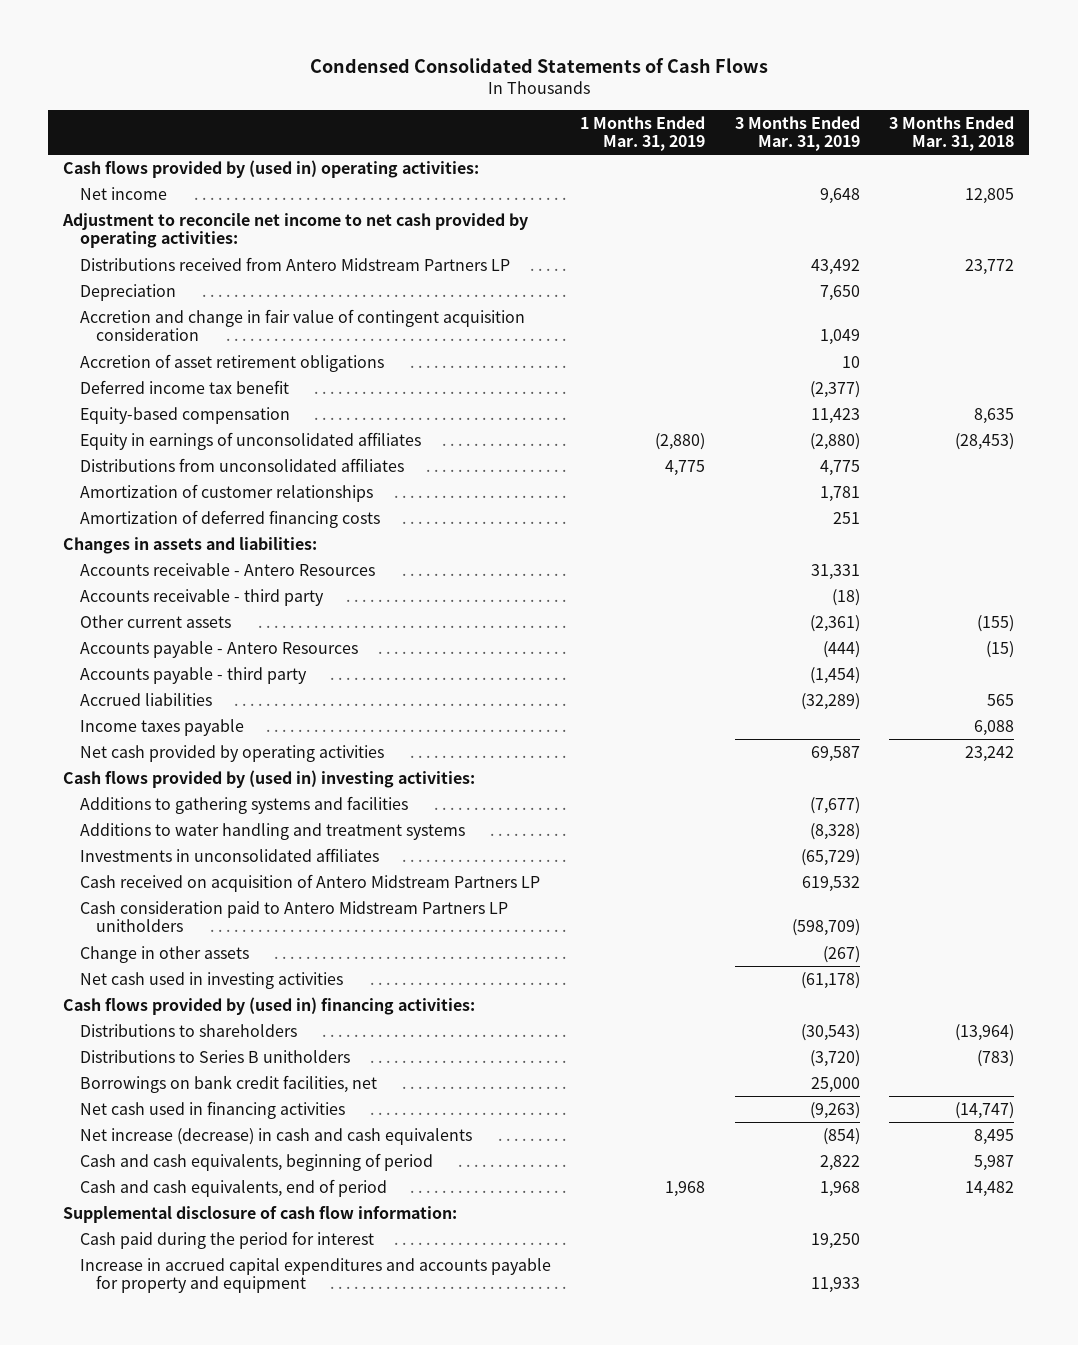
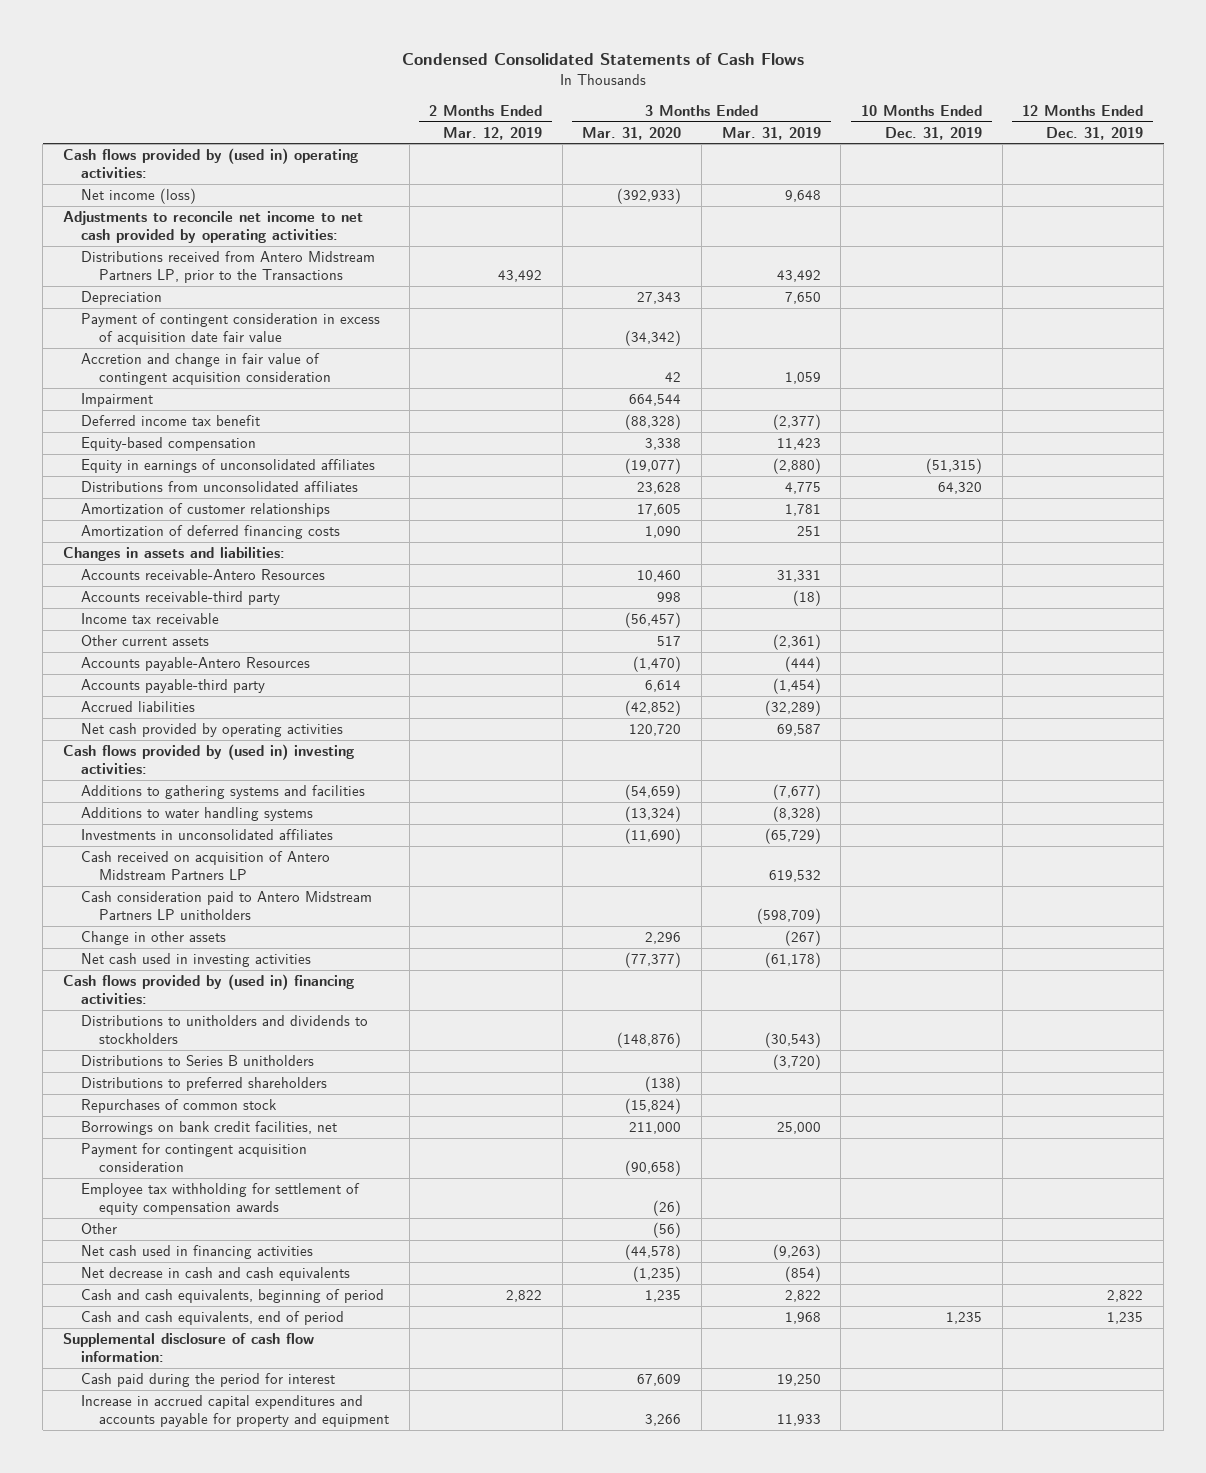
- | 1 Months Ended Mar. 31, 2019 | 3 Months Ended Mar. 31, 2019 | 3 Months Ended Mar. 31, 2018
+ | 2 Months Ended Mar. 12, 2019 | 3 Months Ended Mar. 31, 2020 | 3 Months Ended Mar. 31, 2019 | 10 Months Ended Dec. 31, 2019 | 12 Months Ended Dec. 31, 2019
- Net income | | 9,648 | 12,805
- Adjustment to reconcile net income to net cash provided by operating activities:
- Distributions received from Antero Midstream Partners LP | | 43,492 | 23,772
+ Net income (loss) | | (392,933) | 9,648 | |
+ Adjustments to reconcile net income to net cash provided by operating activities:
+ Distributions received from Antero Midstream Partners LP, prior to the Transactions | 43,492 | | 43,492 | |
- Accretion and change in fair value of contingent acquisition consideration | | 1,049 |
- Accretion of asset retirement obligations | | 10 |
+ Payment of contingent consideration in excess of acquisition date fair value | | (34,342) | | |
+ Accretion and change in fair value of contingent acquisition consideration | | 42 | 1,059 | |
+ Impairment | | 664,544 | | |
- Accounts receivable - Antero Resources | | 31,331 |
- Accounts receivable - third party | | (18) |
+ Accounts receivable-Antero Resources | | 10,460 | 31,331 | |
+ Accounts receivable-third party | | 998 | (18) | |
+ Income tax receivable | | (56,457) | | |
- Accounts payable - Antero Resources | | (444) | (15)
- Accounts payable - third party | | (1,454) |
+ Accounts payable-Antero Resources | | (1,470) | (444) | |
+ Accounts payable-third party | | 6,614 | (1,454) | |
- Income taxes payable | | | 6,088
- Additions to water handling and treatment systems | | (8,328) |
+ Additions to water handling systems | | (13,324) | (8,328) | |
- Distributions to shareholders | | (30,543) | (13,964)
+ Distributions to unitholders and dividends to stockholders | | (148,876) | (30,543) | |
+ Distributions to preferred shareholders | | (138) | | |
+ Repurchases of common stock | | (15,824) | | |
+ Payment for contingent acquisition consideration | | (90,658) | | |
+ Employee tax withholding for settlement of equity compensation awards | | (26) | | |
+ Other | | (56) | | |
- Net increase (decrease) in cash and cash equivalents | | (854) | 8,495
+ Net decrease in cash and cash equivalents | | (1,235) | (854) | |

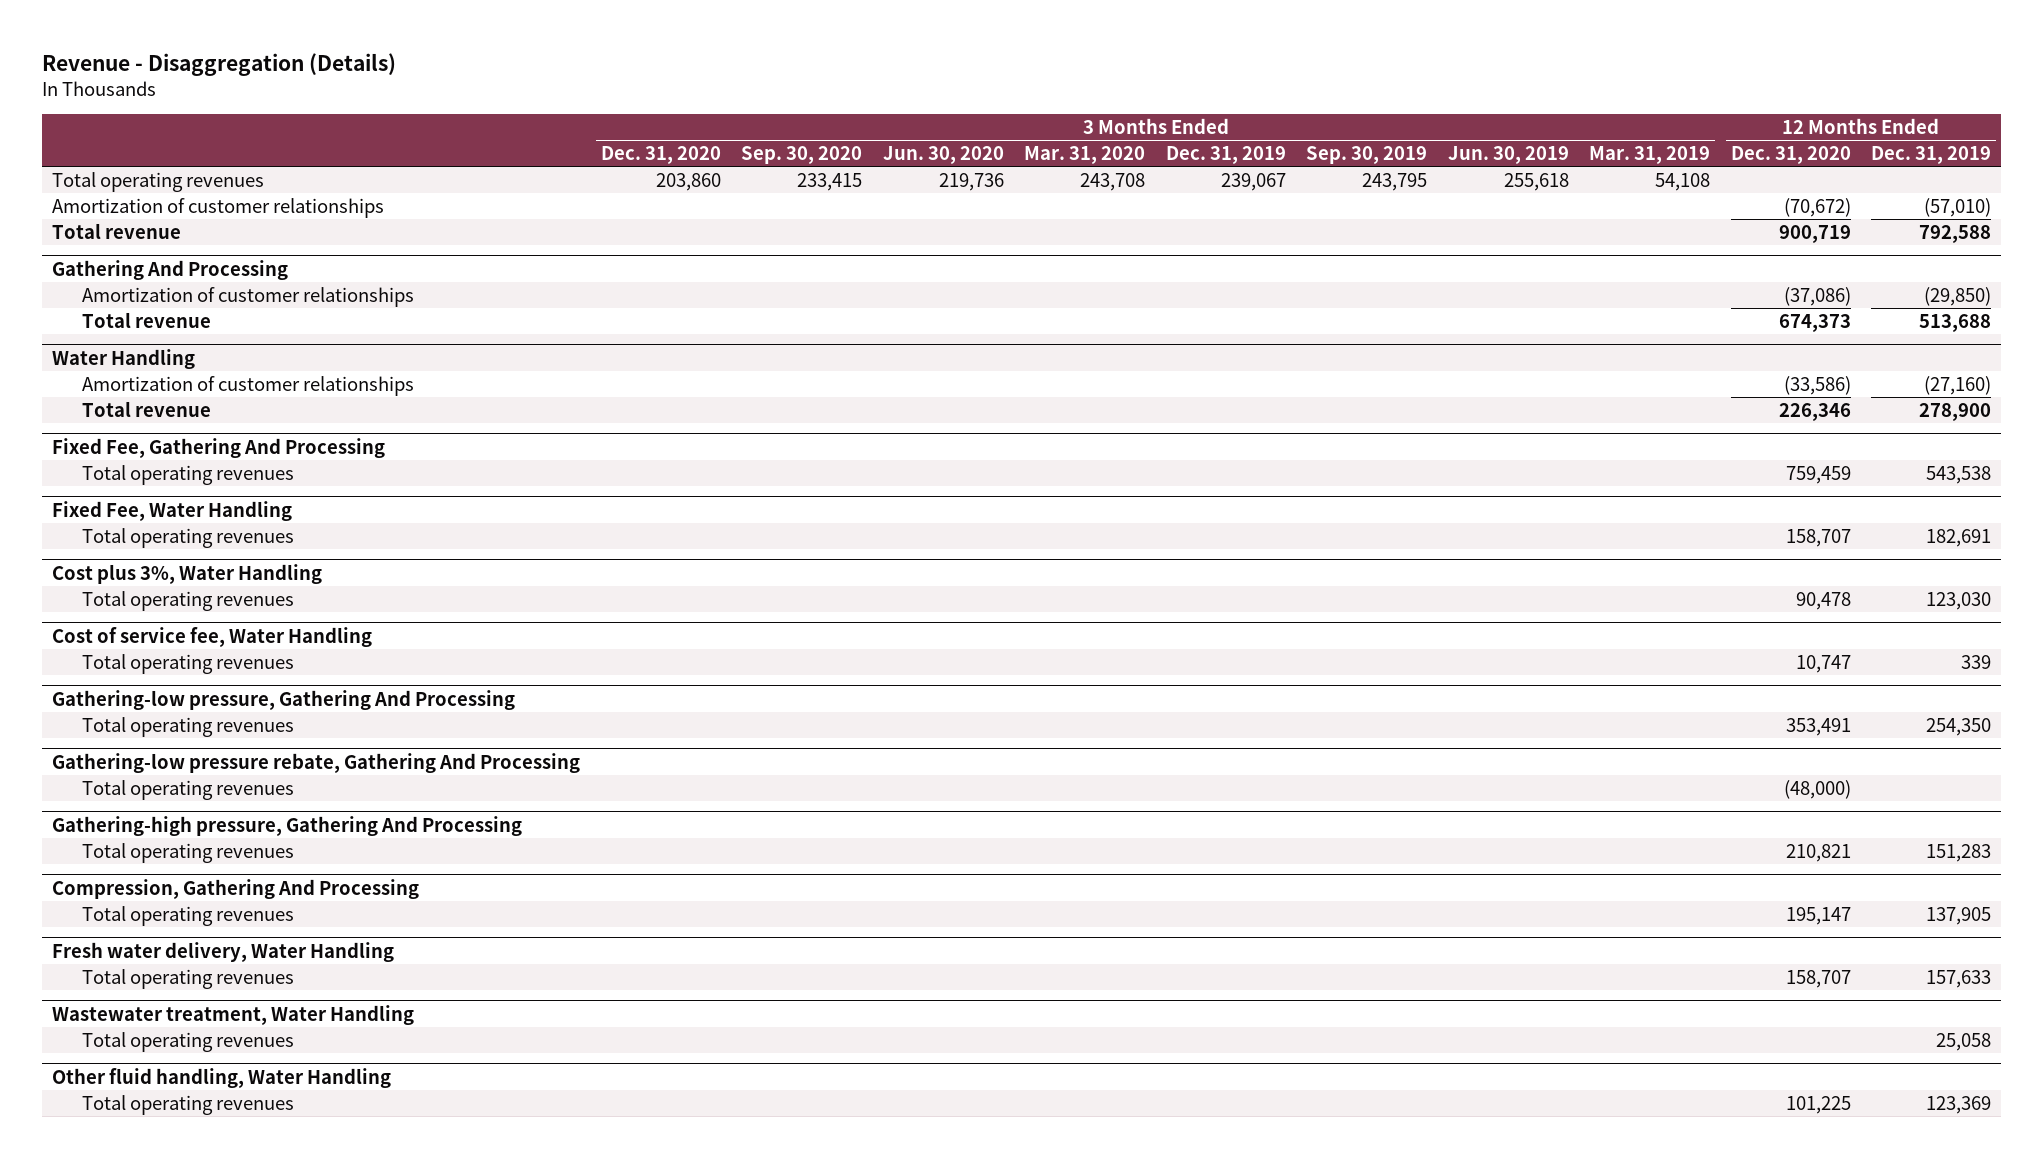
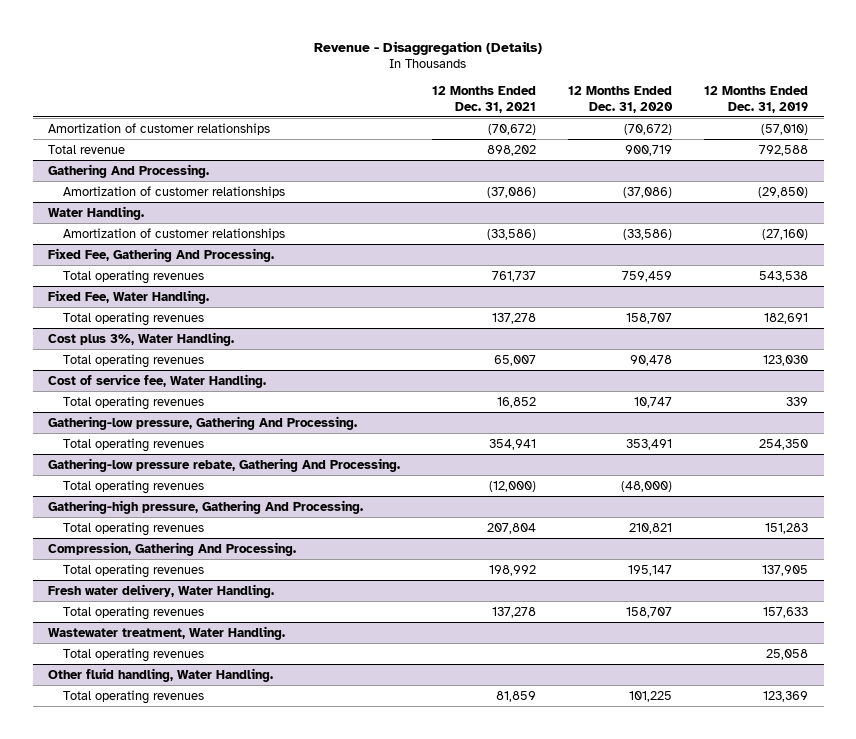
- | 3 Months Ended Dec. 31, 2020 | 3 Months Ended Sep. 30, 2020 | 3 Months Ended Jun. 30, 2020 | 3 Months Ended Mar. 31, 2020 | 3 Months Ended Dec. 31, 2019 | 3 Months Ended Sep. 30, 2019 | 3 Months Ended Jun. 30, 2019 | 3 Months Ended Mar. 31, 2019 | 12 Months Ended Dec. 31, 2020 | 12 Months Ended Dec. 31, 2019
+ | 12 Months Ended Dec. 31, 2021 | 12 Months Ended Dec. 31, 2020 | 12 Months Ended Dec. 31, 2019
- Total operating revenues | 203,860 | 233,415 | 219,736 | 243,708 | 239,067 | 243,795 | 255,618 | 54,108 | |
- Gathering And Processing
+ Gathering And Processing.
- Total revenue | | | | | | | | | 674,373 | 513,688
- Water Handling
+ Water Handling.
- Total revenue | | | | | | | | | 226,346 | 278,900
- Fixed Fee, Gathering And Processing
+ Fixed Fee, Gathering And Processing.
- Fixed Fee, Water Handling
+ Fixed Fee, Water Handling.
- Cost plus 3%, Water Handling
+ Cost plus 3%, Water Handling.
- Cost of service fee, Water Handling
+ Cost of service fee, Water Handling.
- Gathering-low pressure, Gathering And Processing
+ Gathering-low pressure, Gathering And Processing.
- Gathering-low pressure rebate, Gathering And Processing
+ Gathering-low pressure rebate, Gathering And Processing.
- Gathering-high pressure, Gathering And Processing
+ Gathering-high pressure, Gathering And Processing.
- Compression, Gathering And Processing
+ Compression, Gathering And Processing.
- Fresh water delivery, Water Handling
+ Fresh water delivery, Water Handling.
- Wastewater treatment, Water Handling
+ Wastewater treatment, Water Handling.
- Other fluid handling, Water Handling
+ Other fluid handling, Water Handling.

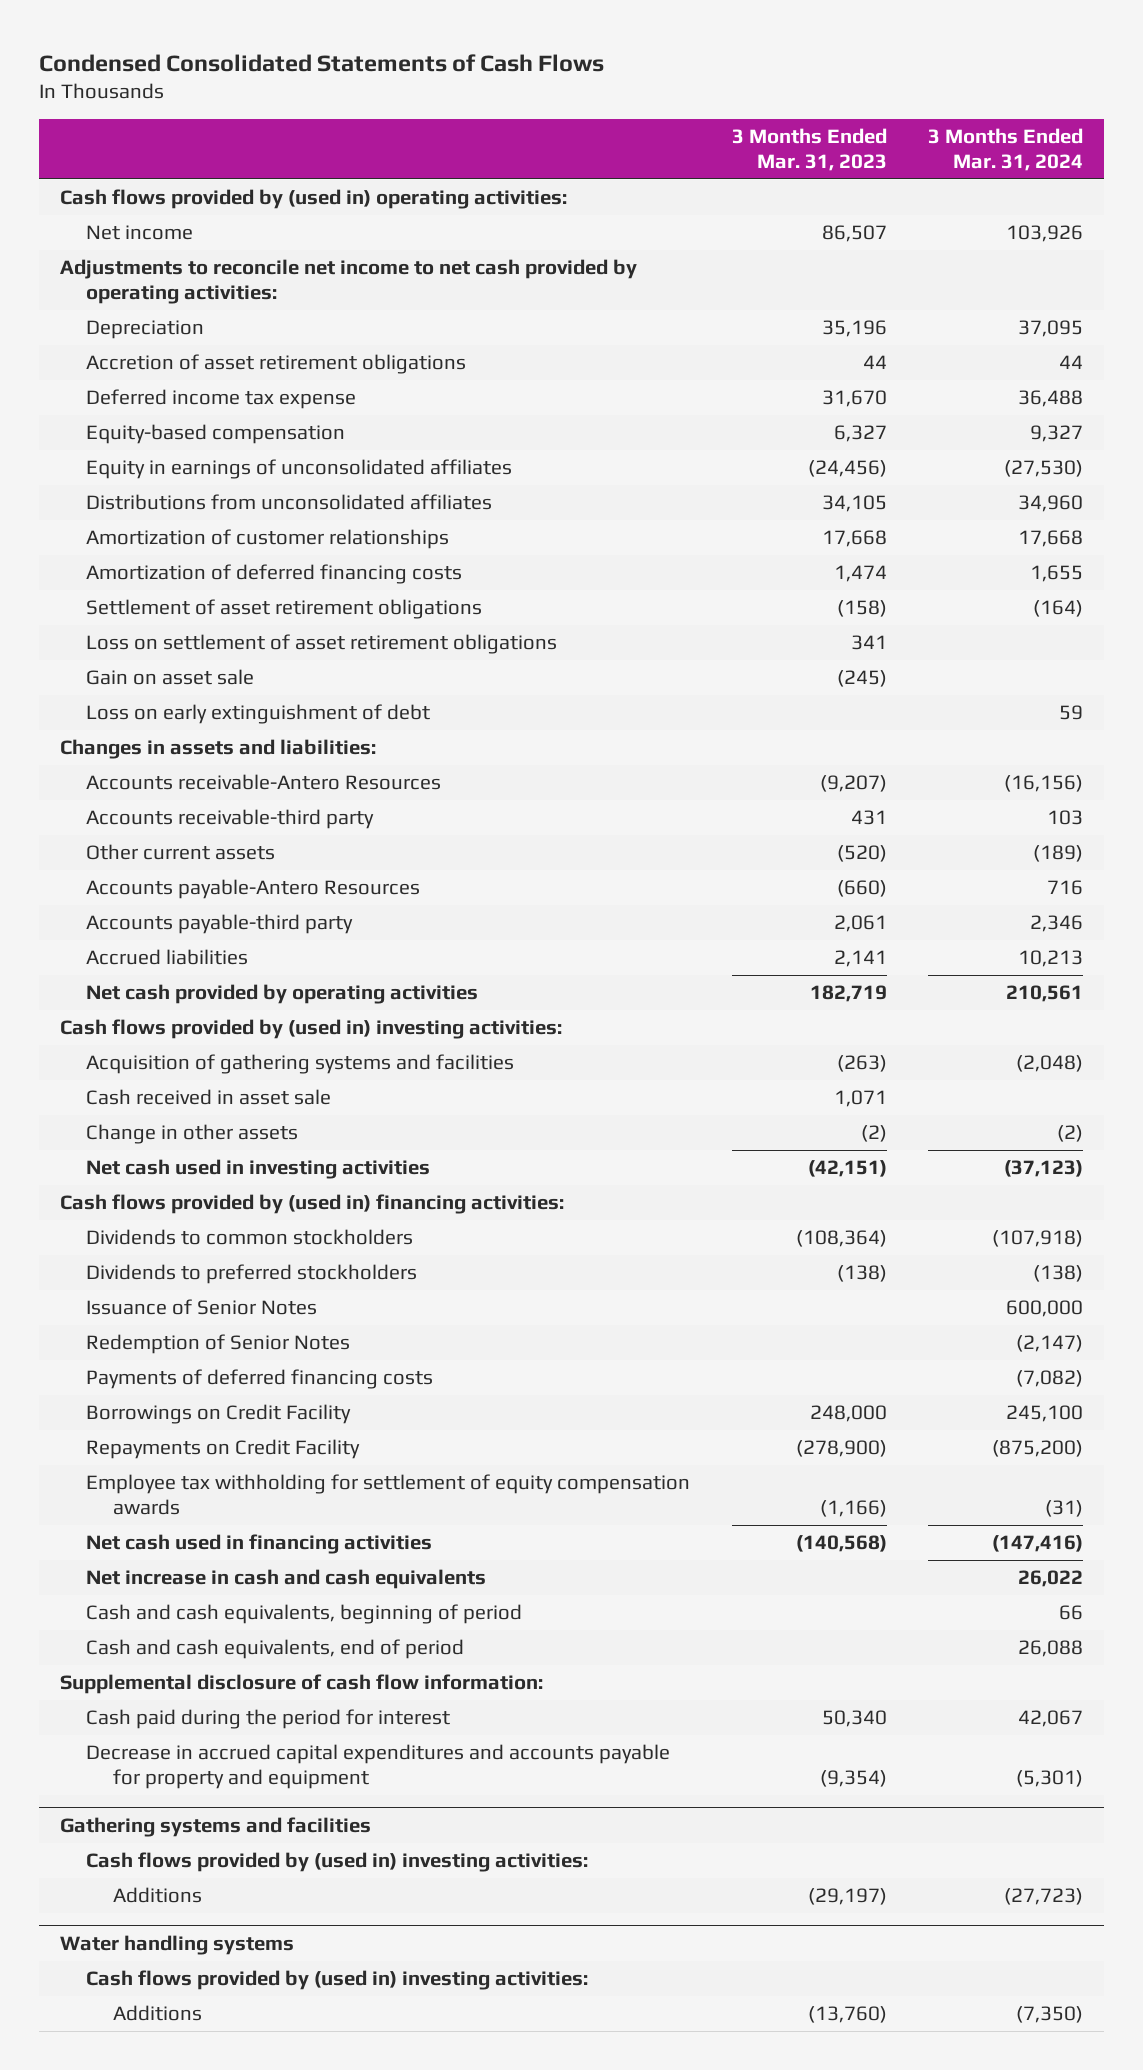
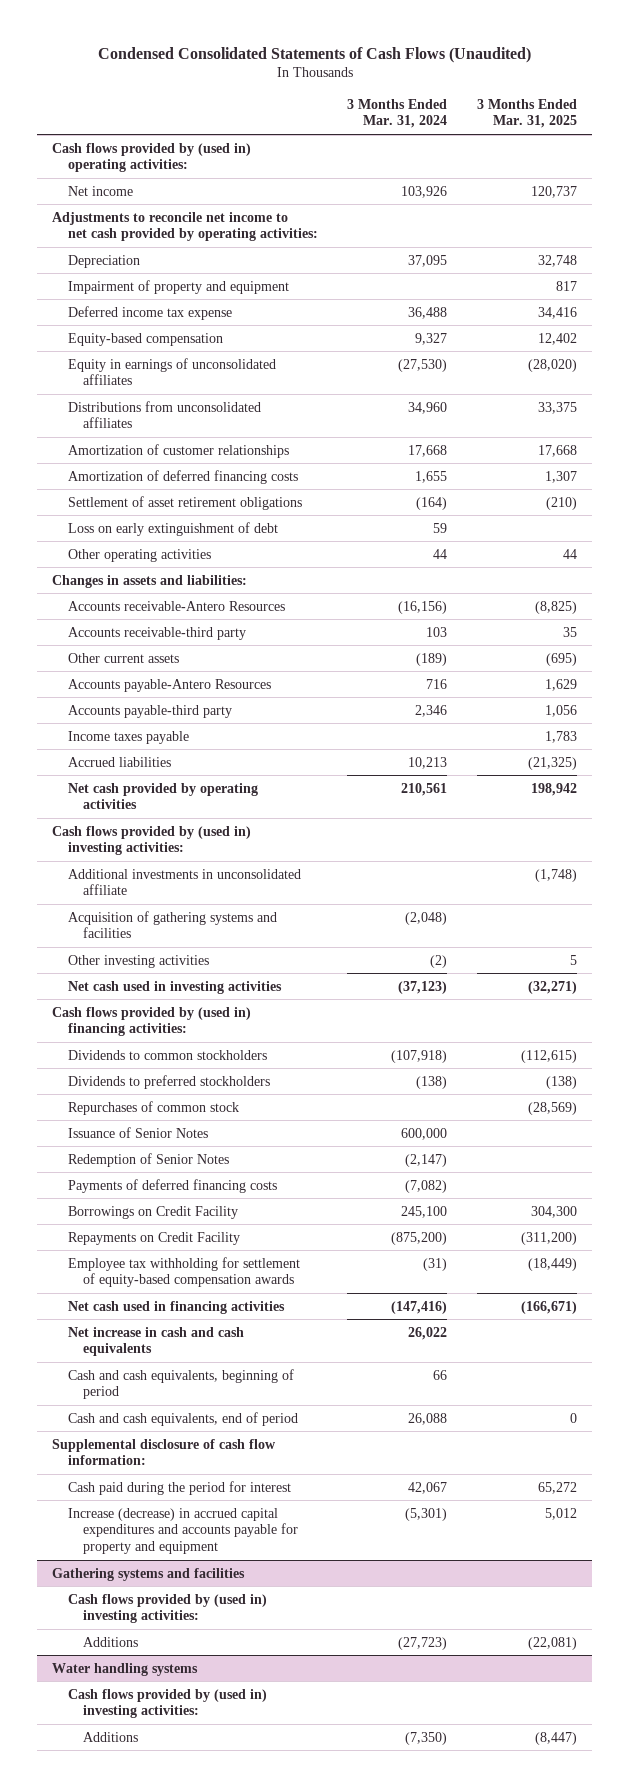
- Condensed Consolidated Statements of Cash Flows
+ Condensed Consolidated Statements of Cash Flows (Unaudited)
- | 3 Months Ended Mar. 31, 2023 | 3 Months Ended Mar. 31, 2024
+ | 3 Months Ended Mar. 31, 2024 | 3 Months Ended Mar. 31, 2025
- Accretion of asset retirement obligations | 44 | 44
+ Impairment of property and equipment | | 817
- Loss on settlement of asset retirement obligations | 341 |
- Gain on asset sale | (245) |
+ Other operating activities | 44 | 44
+ Income taxes payable | | 1,783
+ Additional investments in unconsolidated affiliate | | (1,748)
- Cash received in asset sale | 1,071 |
- Change in other assets | (2) | (2)
+ Other investing activities | (2) | 5
+ Repurchases of common stock | | (28,569)
- Employee tax withholding for settlement of equity compensation awards | (1,166) | (31)
+ Employee tax withholding for settlement of equity-based compensation awards | (31) | (18,449)
- Decrease in accrued capital expenditures and accounts payable for property and equipment | (9,354) | (5,301)
+ Increase (decrease) in accrued capital expenditures and accounts payable for property and equipment | (5,301) | 5,012

